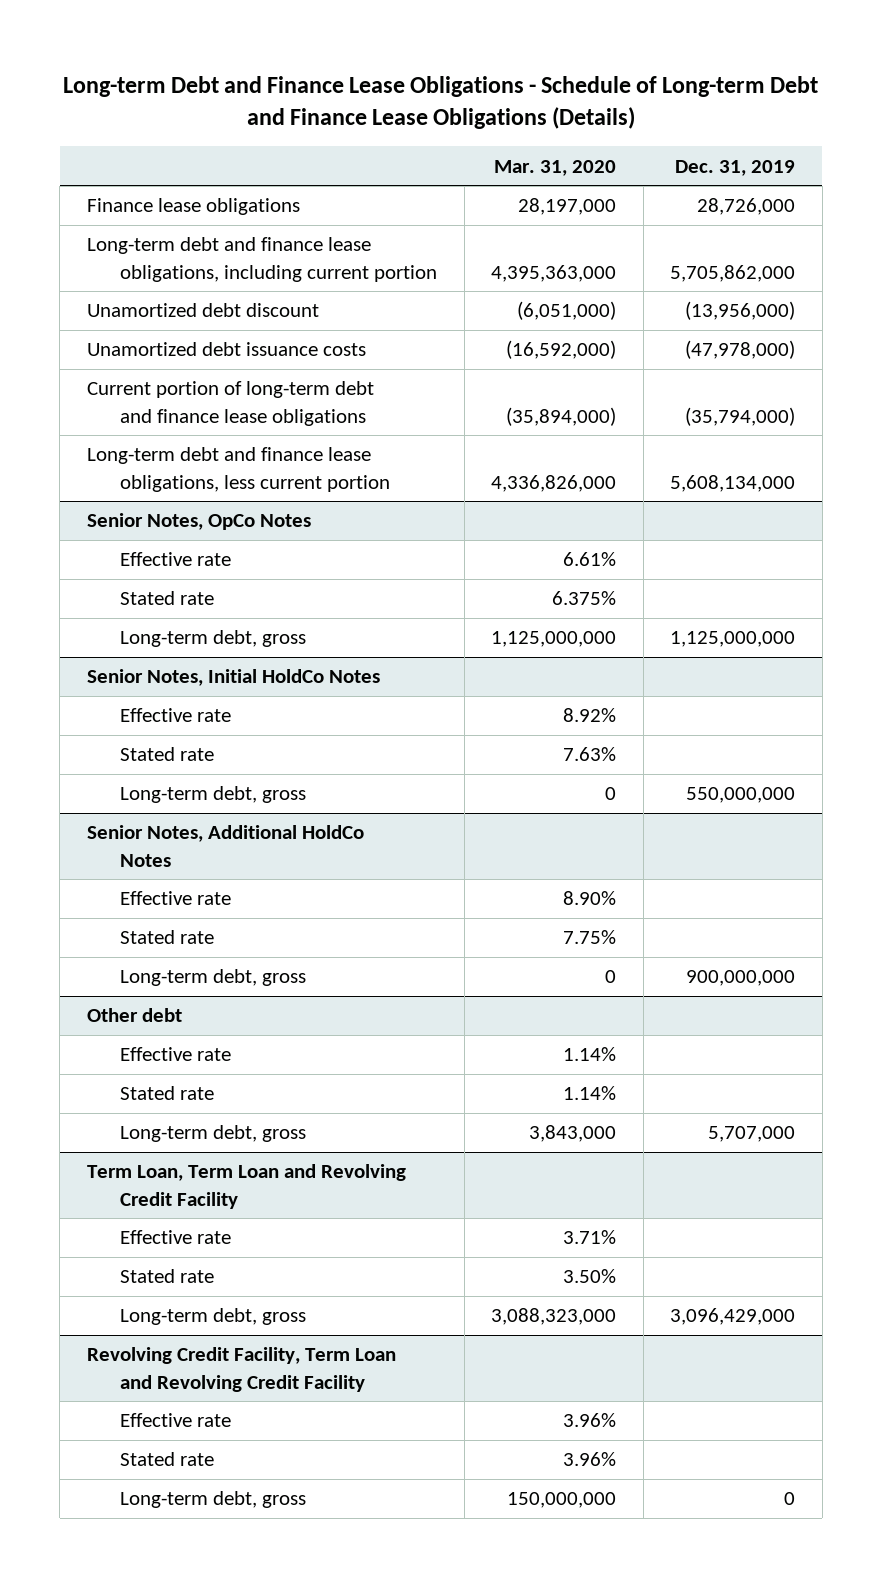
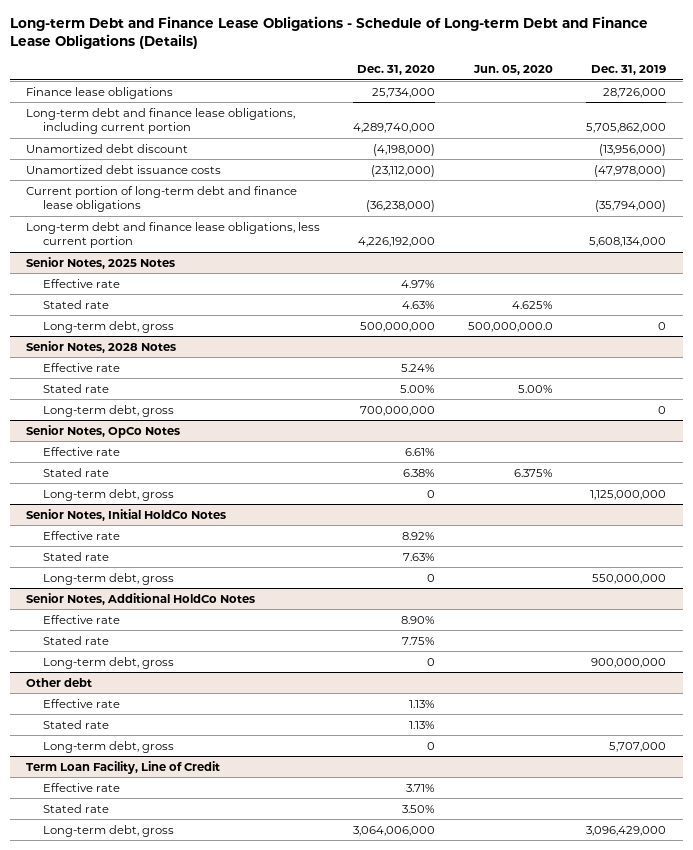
- | Mar. 31, 2020 | Dec. 31, 2019
+ | Dec. 31, 2020 | Jun. 05, 2020 | Dec. 31, 2019
+ Senior Notes, 2025 Notes
+ Effective rate | 4.97% | |
+ Stated rate | 4.63% | 4.625% |
+ Long-term debt, gross | 500,000,000 | 500,000,000.0 | 0
+ Senior Notes, 2028 Notes
+ Effective rate | 5.24% | |
+ Stated rate | 5.00% | 5.00% |
+ Long-term debt, gross | 700,000,000 | | 0
- Term Loan, Term Loan and Revolving Credit Facility
+ Term Loan Facility, Line of Credit
- Revolving Credit Facility, Term Loan and Revolving Credit Facility
- Effective rate | 3.96% |
- Stated rate | 3.96% |
- Long-term debt, gross | 150,000,000 | 0

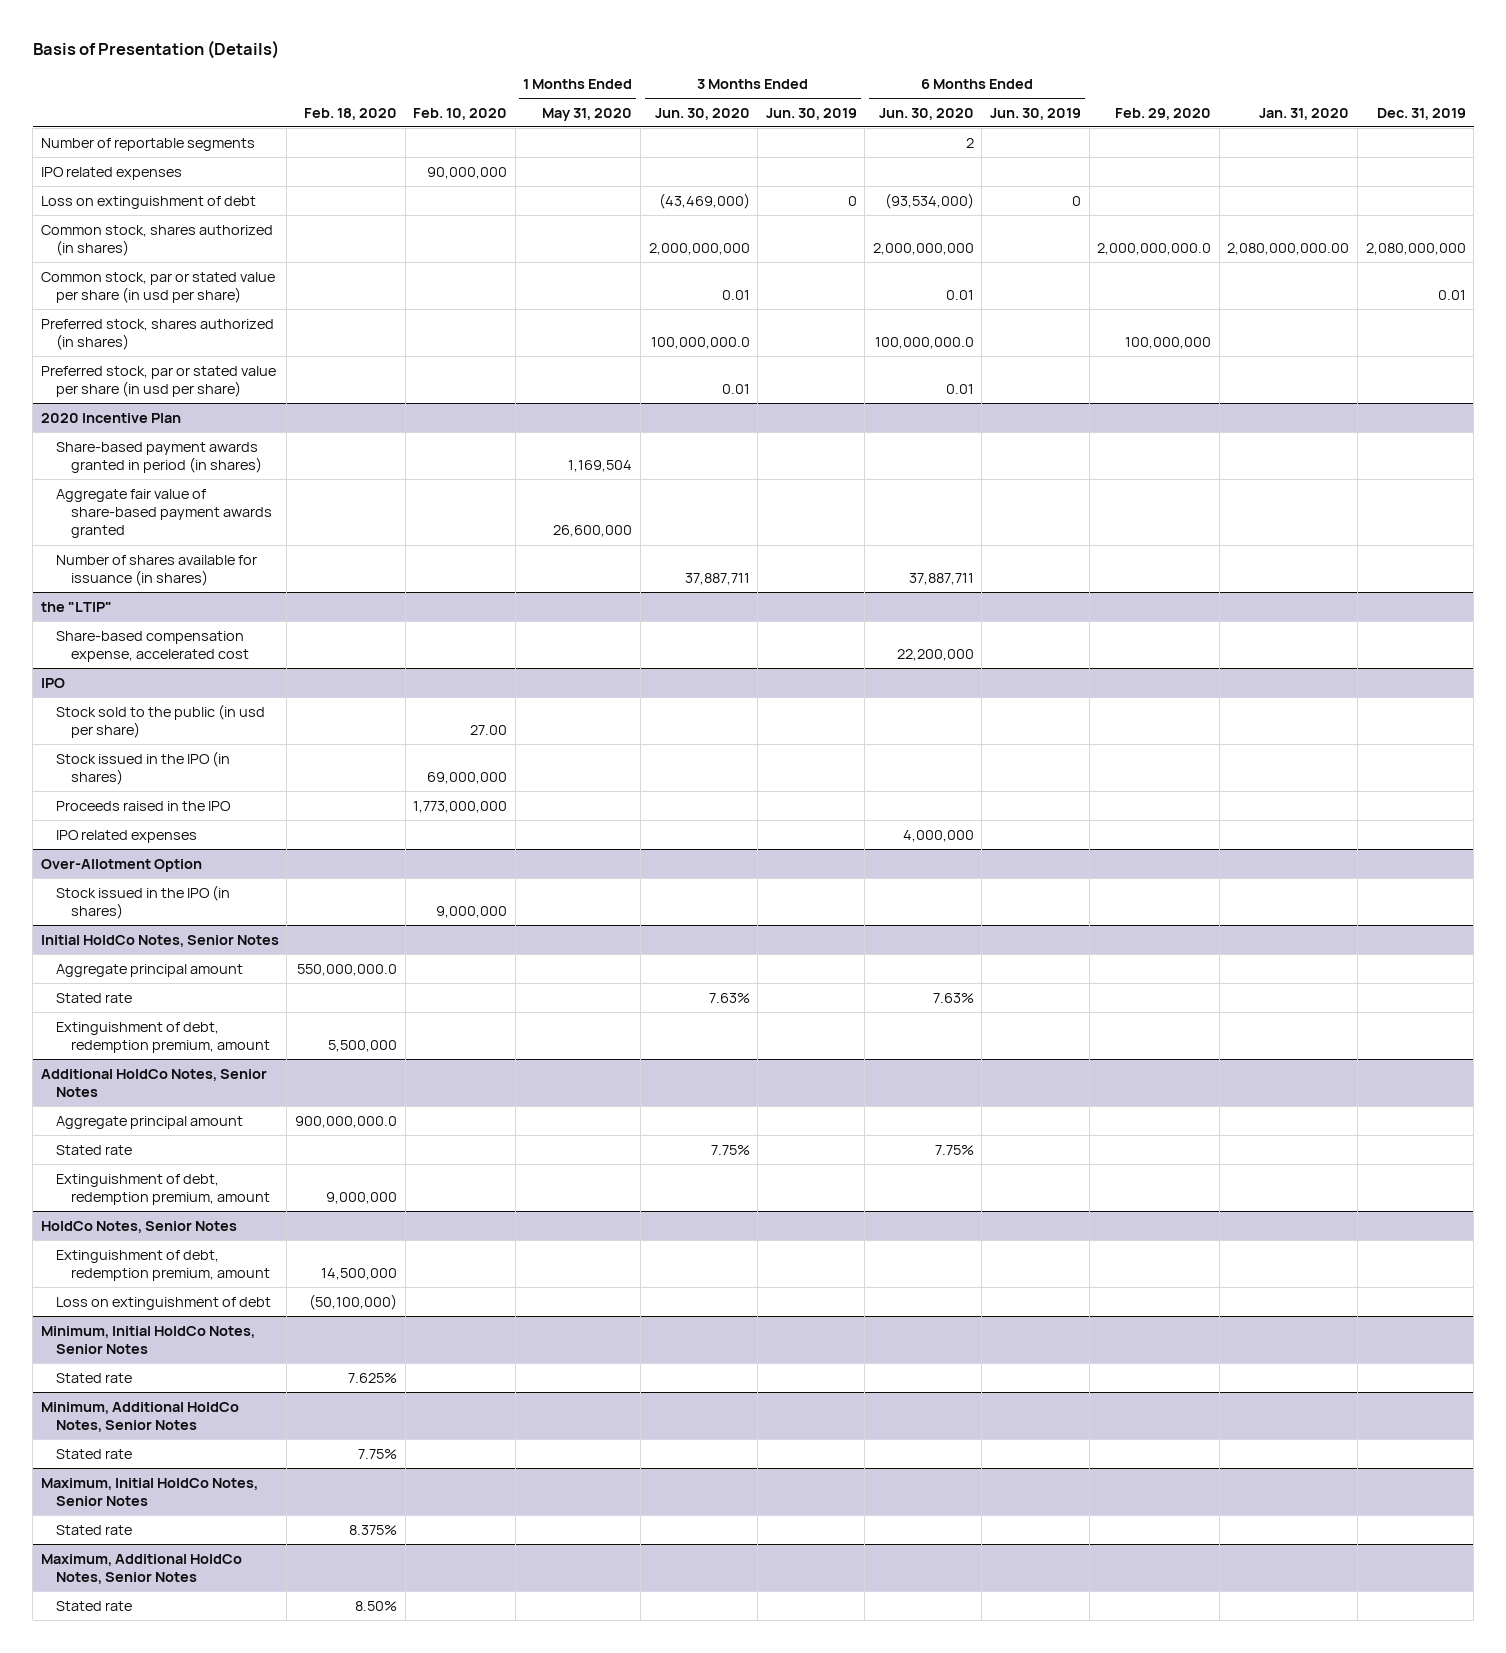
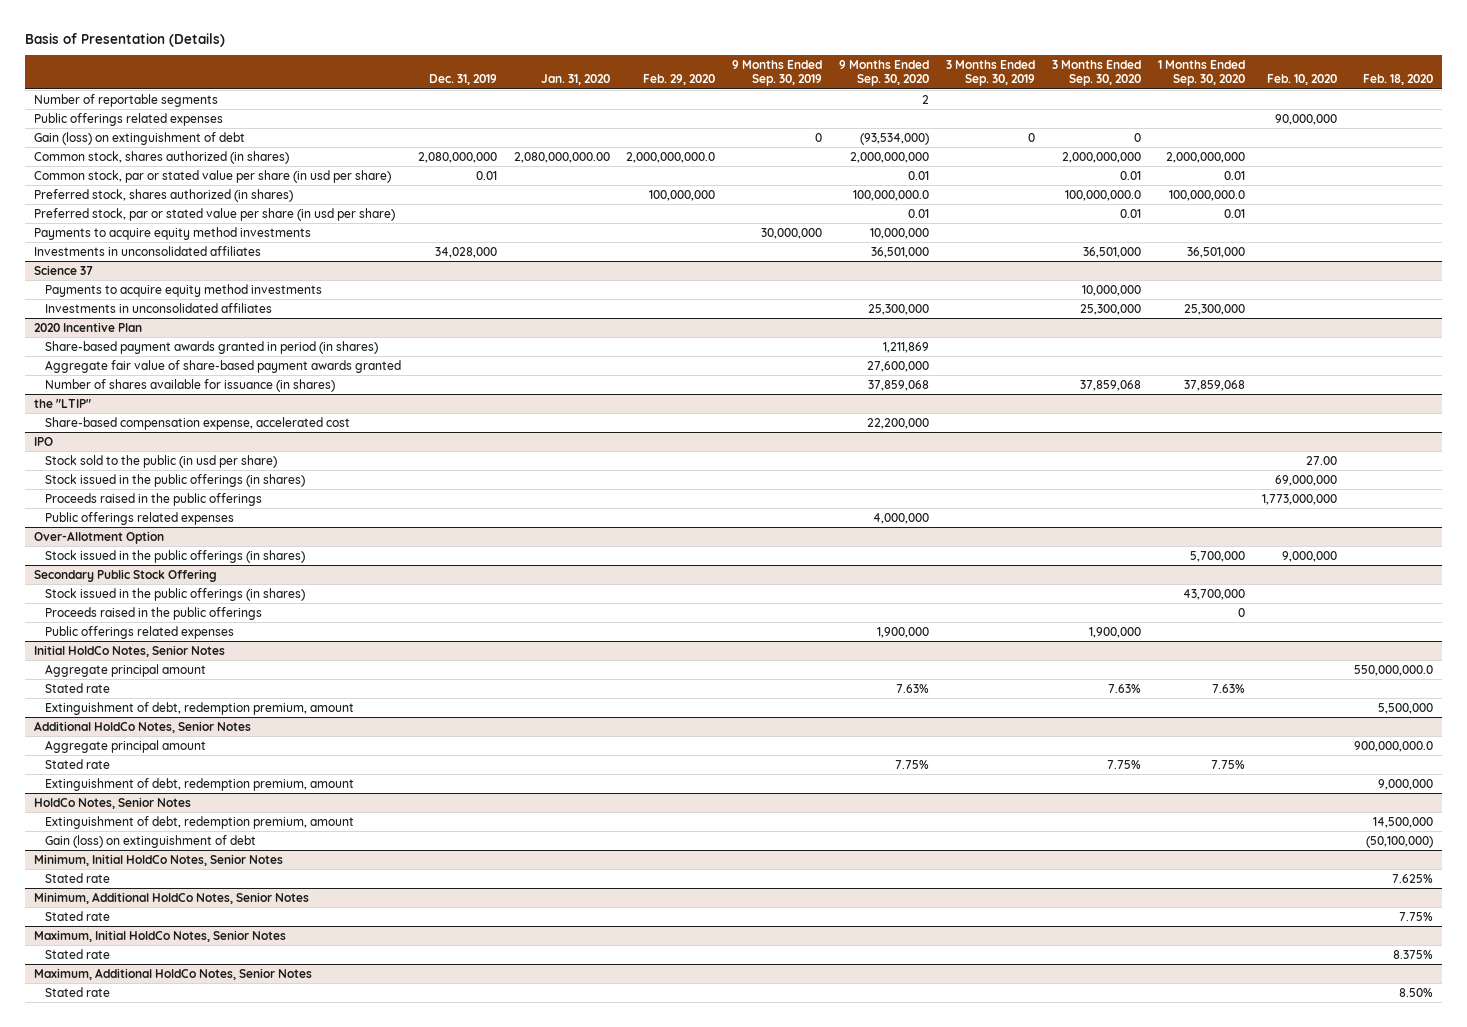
- | Feb. 18, 2020 | Feb. 10, 2020 | 1 Months Ended May 31, 2020 | 3 Months Ended Jun. 30, 2020 | 3 Months Ended Jun. 30, 2019 | 6 Months Ended Jun. 30, 2020 | 6 Months Ended Jun. 30, 2019 | Feb. 29, 2020 | Jan. 31, 2020 | Dec. 31, 2019
+ | Dec. 31, 2019 | Jan. 31, 2020 | Feb. 29, 2020 | 9 Months Ended Sep. 30, 2019 | 9 Months Ended Sep. 30, 2020 | 3 Months Ended Sep. 30, 2019 | 3 Months Ended Sep. 30, 2020 | 1 Months Ended Sep. 30, 2020 | Feb. 10, 2020 | Feb. 18, 2020
- IPO related expenses | | 90,000,000 | | | | | | | |
- Loss on extinguishment of debt | | | | (43,469,000) | 0 | (93,534,000) | 0 | | |
+ Public offerings related expenses | | | | | | | | | 90,000,000 |
+ Gain (loss) on extinguishment of debt | | | | 0 | (93,534,000) | 0 | 0 | | |
+ Payments to acquire equity method investments | | | | 30,000,000 | 10,000,000 | | | | |
+ Investments in unconsolidated affiliates | 34,028,000 | | | | 36,501,000 | | 36,501,000 | 36,501,000 | |
+ Science 37
+ Payments to acquire equity method investments | | | | | | | 10,000,000 | | |
+ Investments in unconsolidated affiliates | | | | | 25,300,000 | | 25,300,000 | 25,300,000 | |
@ IPO
- Stock issued in the IPO (in shares) | | 69,000,000 | | | | | | | |
- Proceeds raised in the IPO | | 1,773,000,000 | | | | | | | |
- IPO related expenses | | | | | | 4,000,000 | | | |
+ Stock issued in the public offerings (in shares) | | | | | | | | | 69,000,000 |
+ Proceeds raised in the public offerings | | | | | | | | | 1,773,000,000 |
+ Public offerings related expenses | | | | | 4,000,000 | | | | |
@ Over-Allotment Option
- Stock issued in the IPO (in shares) | | 9,000,000 | | | | | | | |
+ Stock issued in the public offerings (in shares) | | | | | | | | 5,700,000 | 9,000,000 |
+ Secondary Public Stock Offering
+ Stock issued in the public offerings (in shares) | | | | | | | | 43,700,000 | |
+ Proceeds raised in the public offerings | | | | | | | | 0 | |
+ Public offerings related expenses | | | | | 1,900,000 | | 1,900,000 | | |
@ HoldCo Notes, Senior Notes
- Loss on extinguishment of debt | (50,100,000) | | | | | | | | |
+ Gain (loss) on extinguishment of debt | | | | | | | | | | (50,100,000)

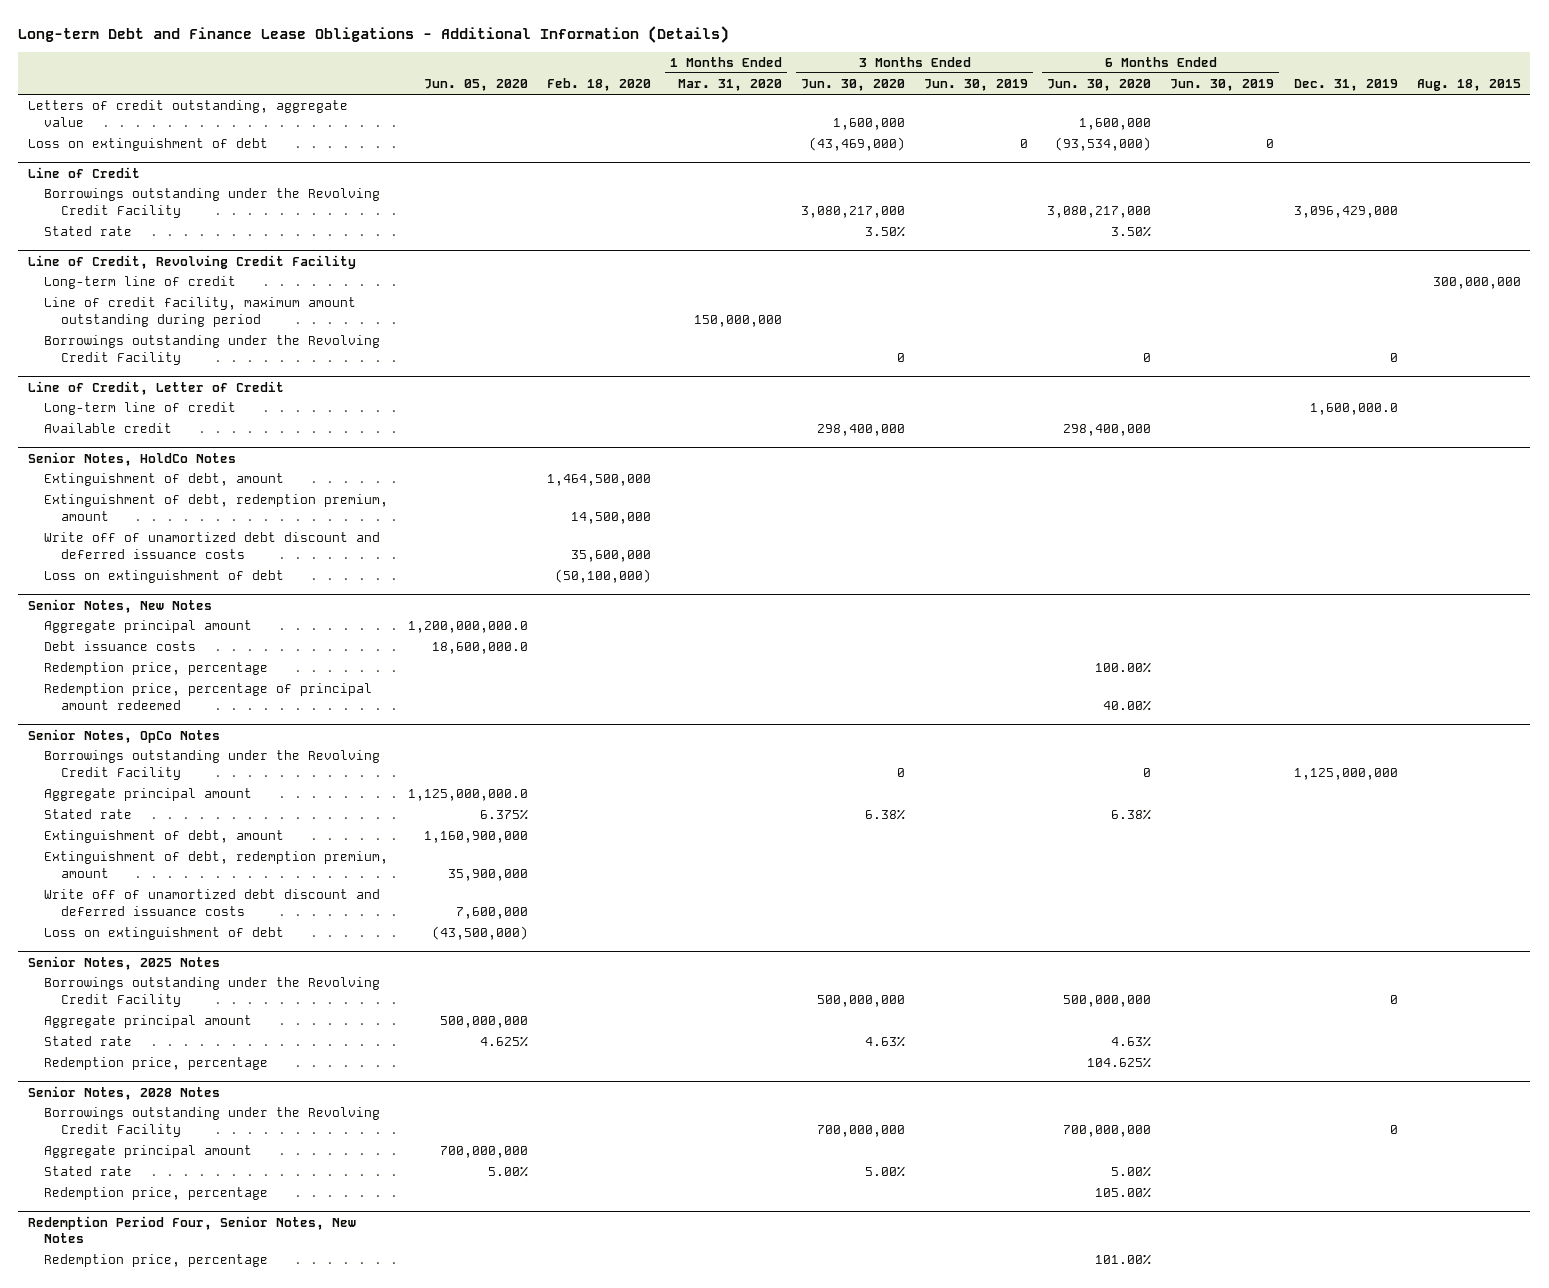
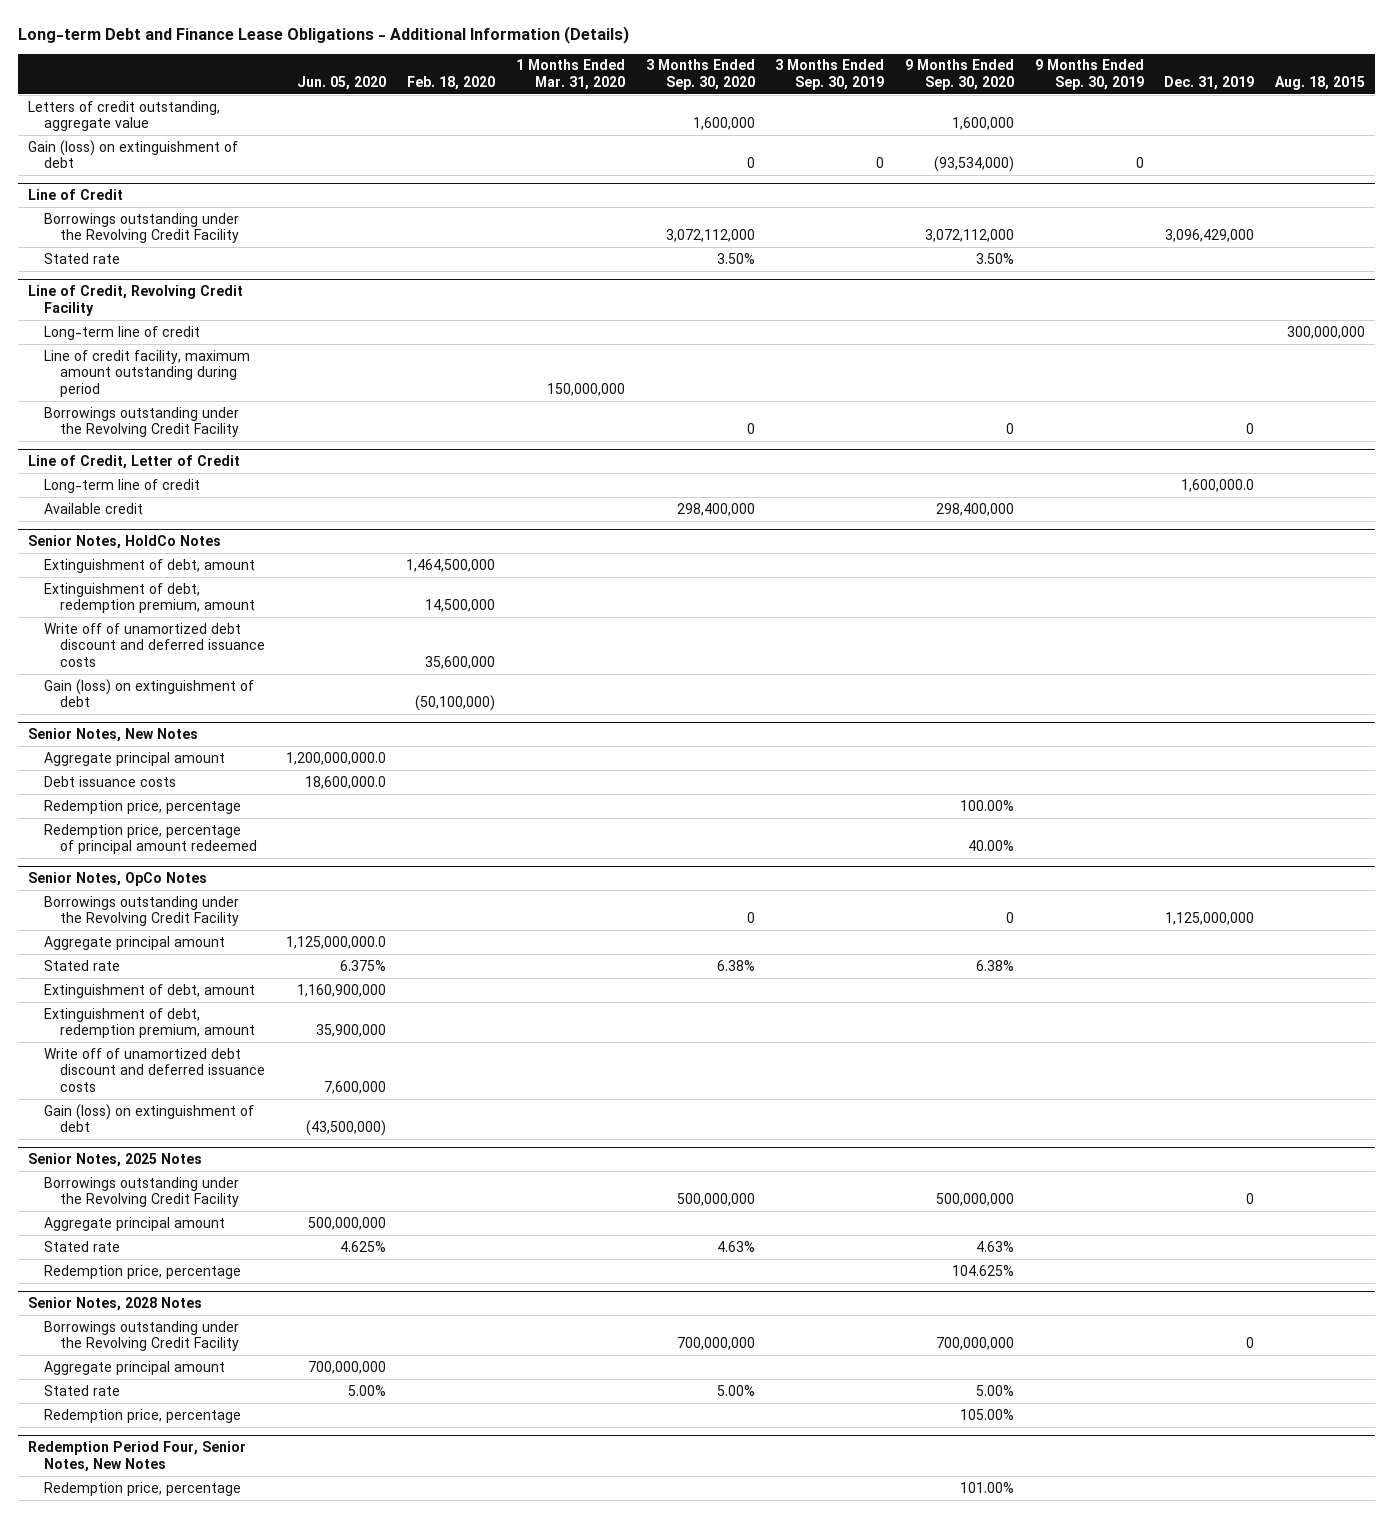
- | Jun. 05, 2020 | Feb. 18, 2020 | 1 Months Ended Mar. 31, 2020 | 3 Months Ended Jun. 30, 2020 | 3 Months Ended Jun. 30, 2019 | 6 Months Ended Jun. 30, 2020 | 6 Months Ended Jun. 30, 2019 | Dec. 31, 2019 | Aug. 18, 2015
+ | Jun. 05, 2020 | Feb. 18, 2020 | 1 Months Ended Mar. 31, 2020 | 3 Months Ended Sep. 30, 2020 | 3 Months Ended Sep. 30, 2019 | 9 Months Ended Sep. 30, 2020 | 9 Months Ended Sep. 30, 2019 | Dec. 31, 2019 | Aug. 18, 2015
- Loss on extinguishment of debt | | | | (43,469,000) | 0 | (93,534,000) | 0 | |
+ Gain (loss) on extinguishment of debt | | | | 0 | 0 | (93,534,000) | 0 | |
@ Senior Notes, HoldCo Notes
- Loss on extinguishment of debt | | (50,100,000) | | | | | | |
+ Gain (loss) on extinguishment of debt | | (50,100,000) | | | | | | |
@ Senior Notes, OpCo Notes
- Loss on extinguishment of debt | (43,500,000) | | | | | | | |
+ Gain (loss) on extinguishment of debt | (43,500,000) | | | | | | | |

